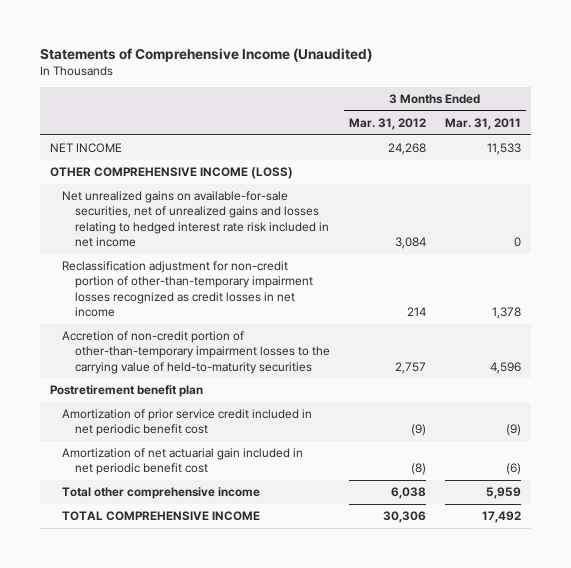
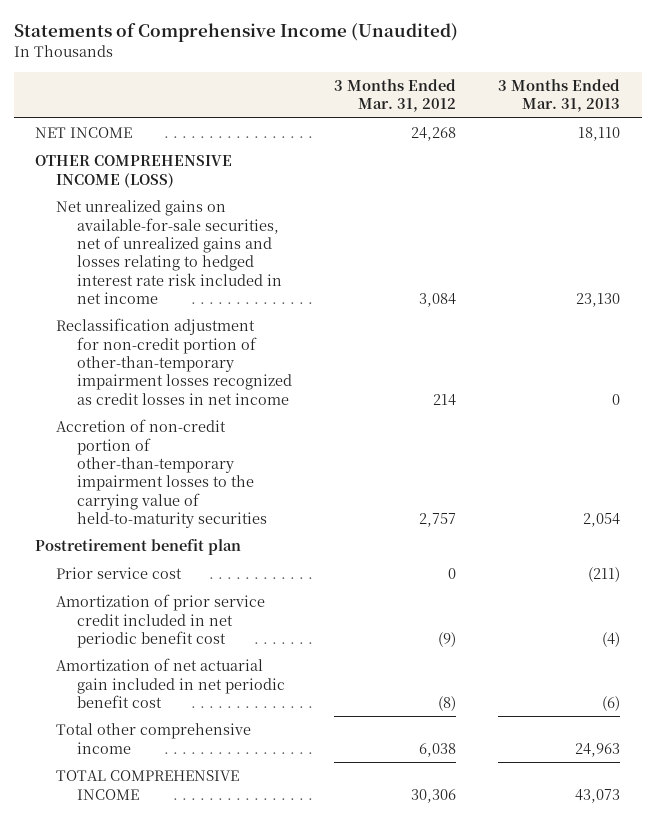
- | 3 Months Ended Mar. 31, 2012 | 3 Months Ended Mar. 31, 2011
+ | 3 Months Ended Mar. 31, 2012 | 3 Months Ended Mar. 31, 2013
+ Prior service cost | 0 | (211)

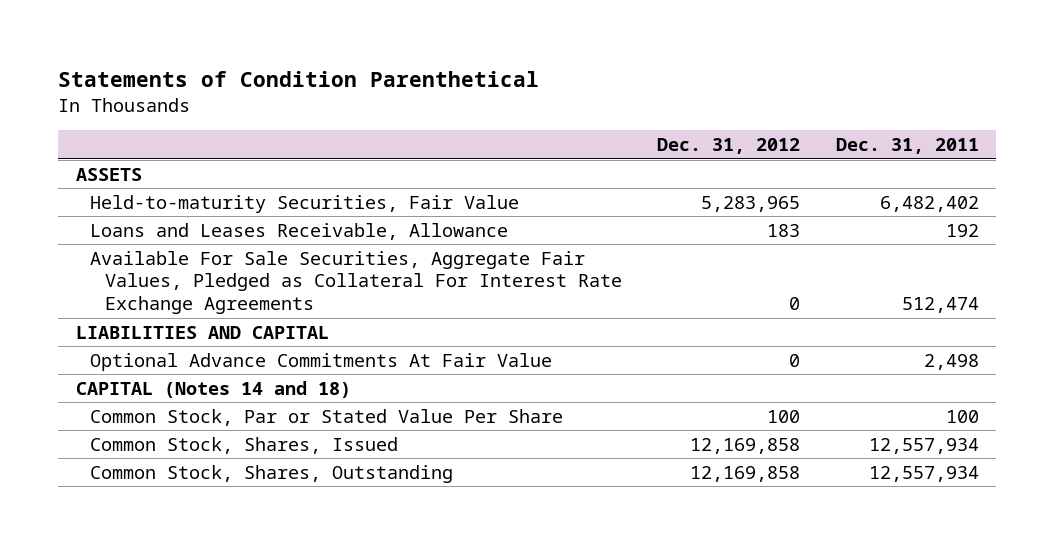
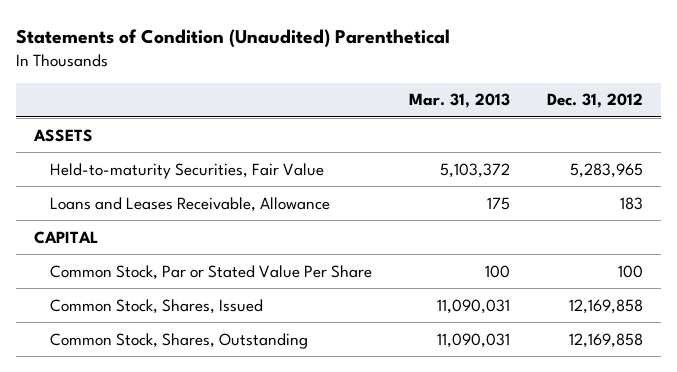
- Statements of Condition Parenthetical
+ Statements of Condition (Unaudited) Parenthetical
- | Dec. 31, 2012 | Dec. 31, 2011
+ | Mar. 31, 2013 | Dec. 31, 2012
- Available For Sale Securities, Aggregate Fair Values, Pledged as Collateral For Interest Rate Exchange Agreements | 0 | 512,474
- LIABILITIES AND CAPITAL
- Optional Advance Commitments At Fair Value | 0 | 2,498
- CAPITAL (Notes 14 and 18)
+ CAPITAL

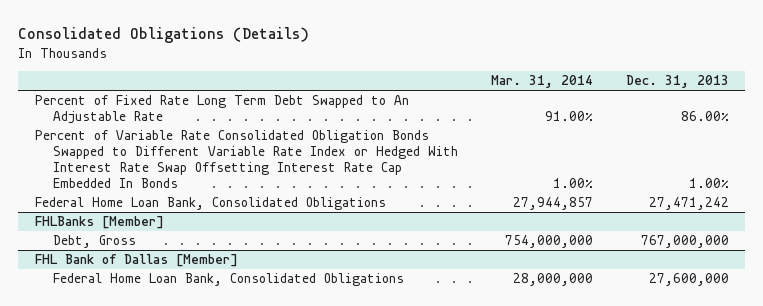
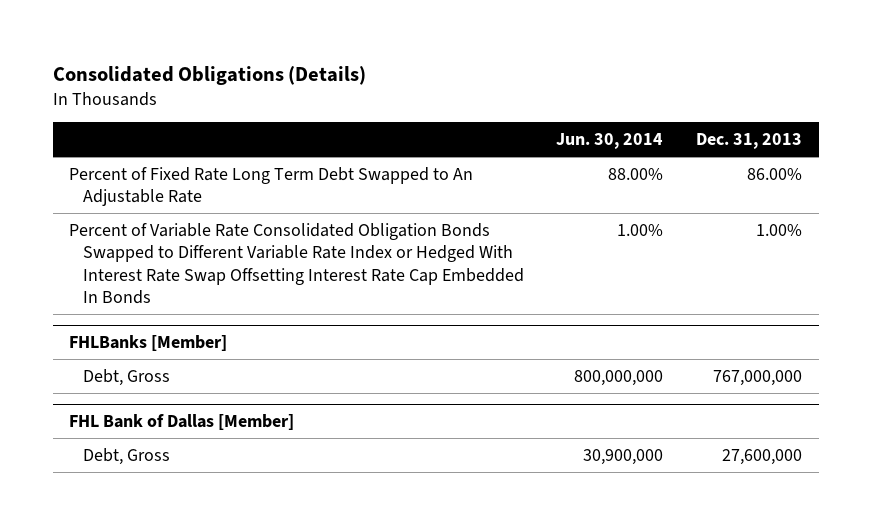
- | Mar. 31, 2014 | Dec. 31, 2013
+ | Jun. 30, 2014 | Dec. 31, 2013
- Federal Home Loan Bank, Consolidated Obligations | 27,944,857 | 27,471,242
@ FHL Bank of Dallas [Member]
- Federal Home Loan Bank, Consolidated Obligations | 28,000,000 | 27,600,000
+ Debt, Gross | 30,900,000 | 27,600,000

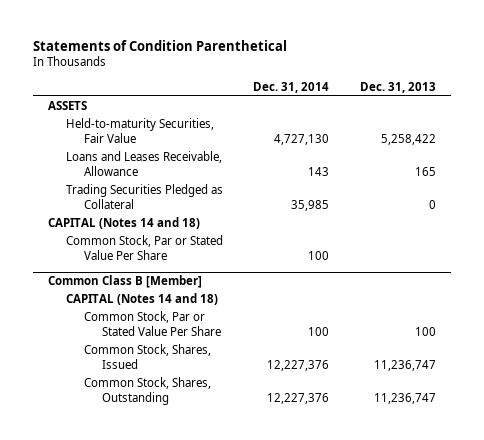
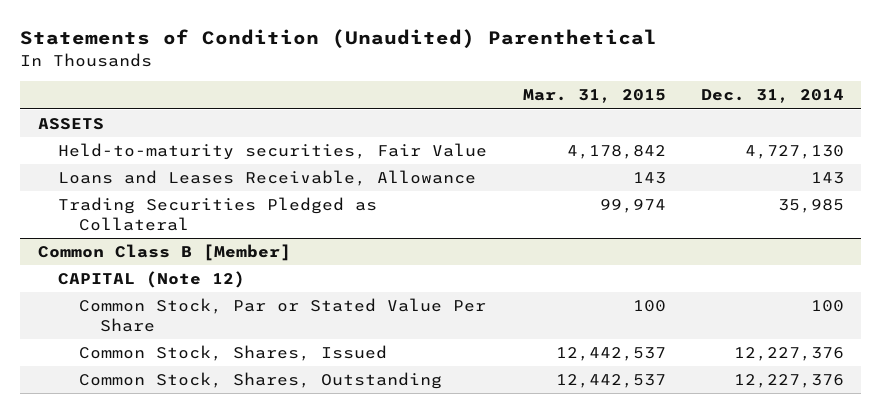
- Statements of Condition Parenthetical
+ Statements of Condition (Unaudited) Parenthetical
- | Dec. 31, 2014 | Dec. 31, 2013
+ | Mar. 31, 2015 | Dec. 31, 2014
- Held-to-maturity Securities, Fair Value | 4,727,130 | 5,258,422
+ Held-to-maturity securities, Fair Value | 4,178,842 | 4,727,130
- CAPITAL (Notes 14 and 18)
- Common Stock, Par or Stated Value Per Share | 100 |
@ Common Class B [Member]
- CAPITAL (Notes 14 and 18)
+ CAPITAL (Note 12)

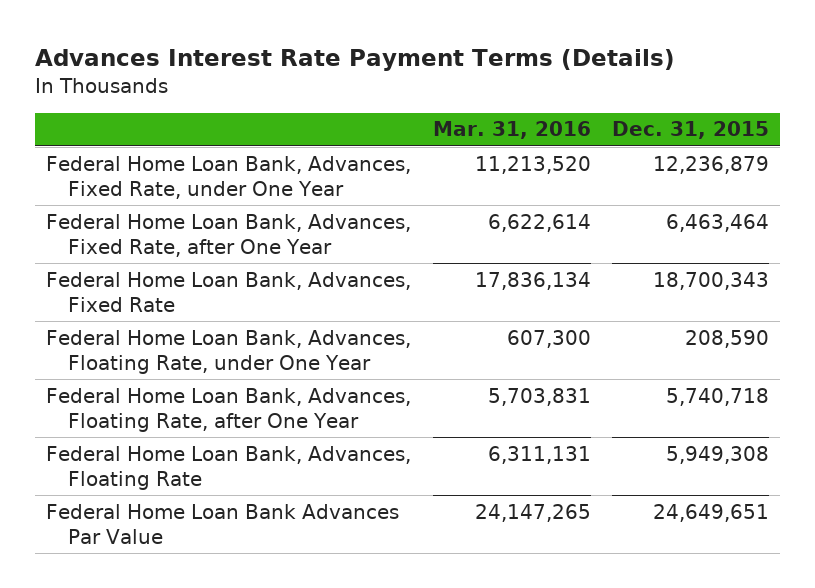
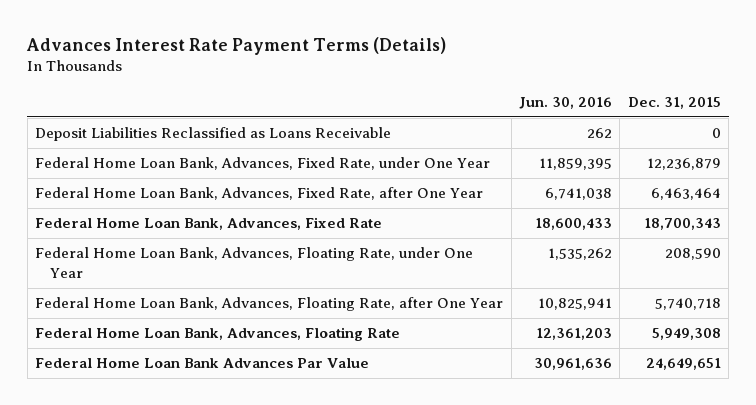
- | Mar. 31, 2016 | Dec. 31, 2015
+ | Jun. 30, 2016 | Dec. 31, 2015
+ Deposit Liabilities Reclassified as Loans Receivable | 262 | 0

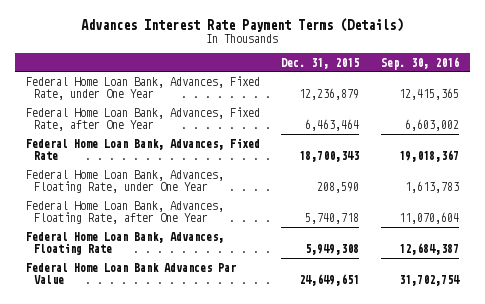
- | Jun. 30, 2016 | Dec. 31, 2015
+ | Dec. 31, 2015 | Sep. 30, 2016
- Deposit Liabilities Reclassified as Loans Receivable | 262 | 0

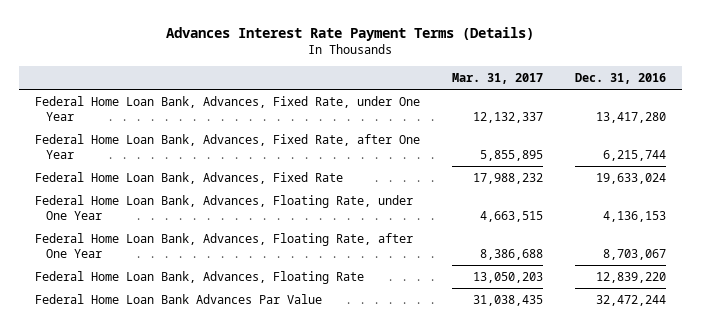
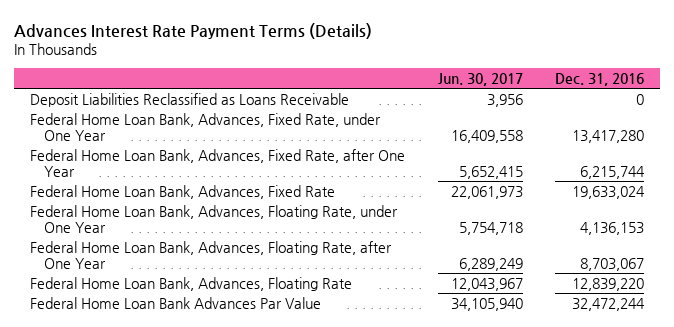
- | Mar. 31, 2017 | Dec. 31, 2016
+ | Jun. 30, 2017 | Dec. 31, 2016
+ Deposit Liabilities Reclassified as Loans Receivable | 3,956 | 0

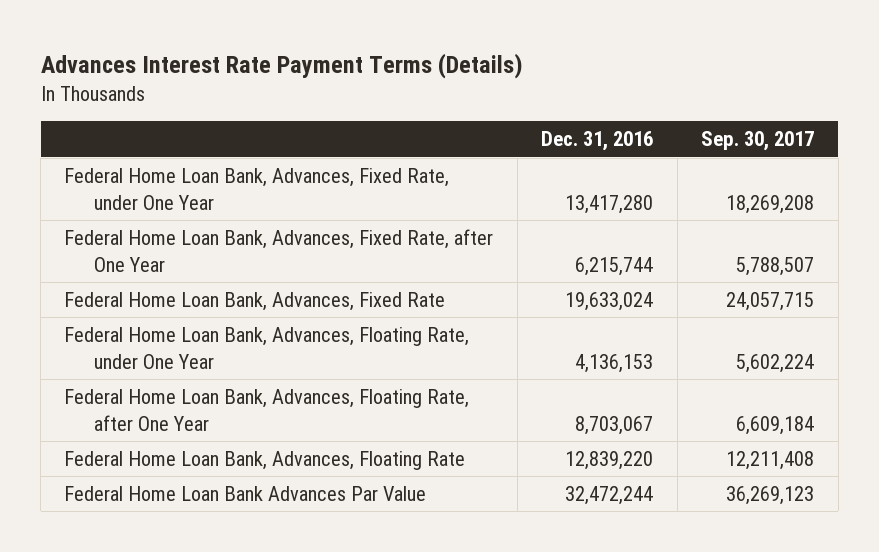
- | Jun. 30, 2017 | Dec. 31, 2016
+ | Dec. 31, 2016 | Sep. 30, 2017
- Deposit Liabilities Reclassified as Loans Receivable | 3,956 | 0

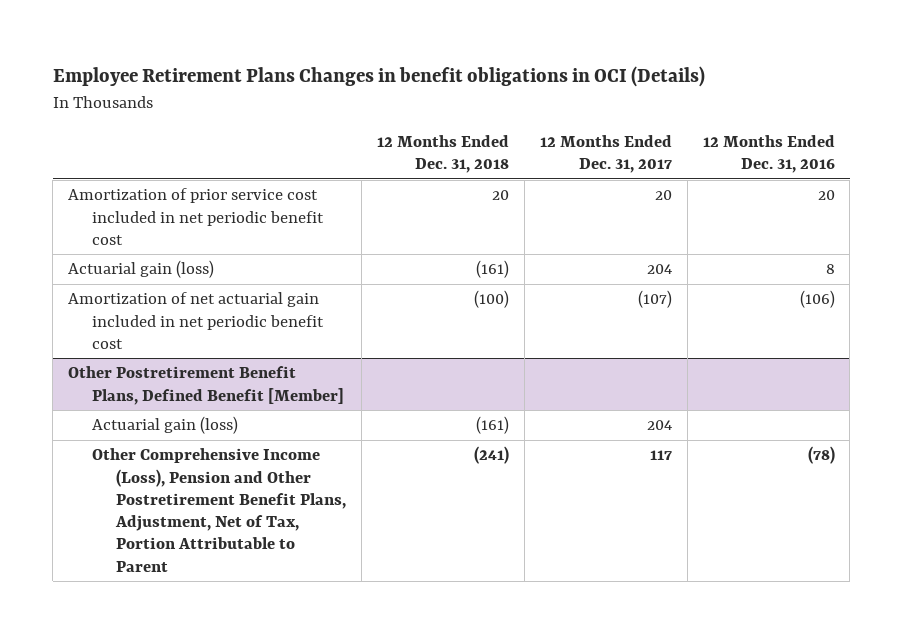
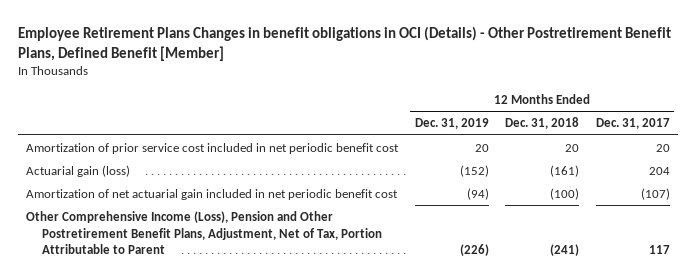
- Employee Retirement Plans Changes in benefit obligations in OCI (Details)
+ Employee Retirement Plans Changes in benefit obligations in OCI (Details) - Other Postretirement Benefit Plans, Defined Benefit [Member]
- | 12 Months Ended Dec. 31, 2018 | 12 Months Ended Dec. 31, 2017 | 12 Months Ended Dec. 31, 2016
+ | 12 Months Ended Dec. 31, 2019 | 12 Months Ended Dec. 31, 2018 | 12 Months Ended Dec. 31, 2017
- Other Postretirement Benefit Plans, Defined Benefit [Member]
- Actuarial gain (loss) | (161) | 204 |

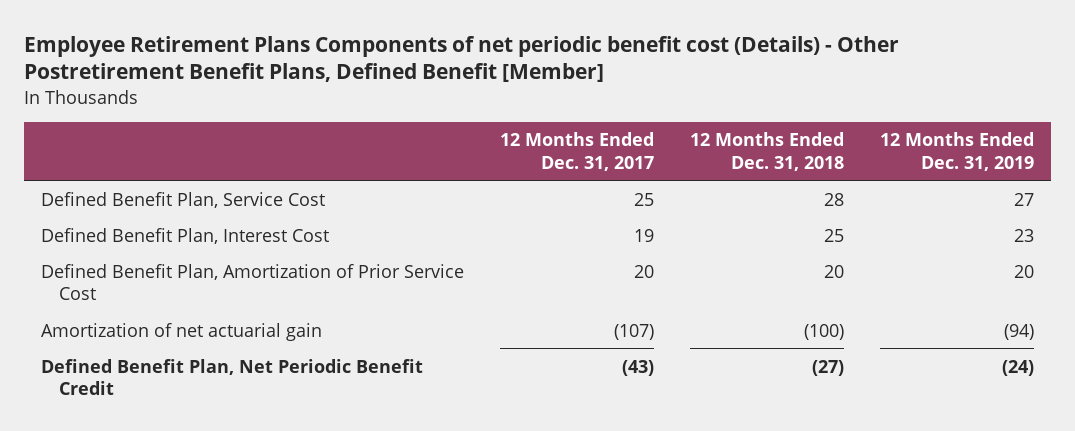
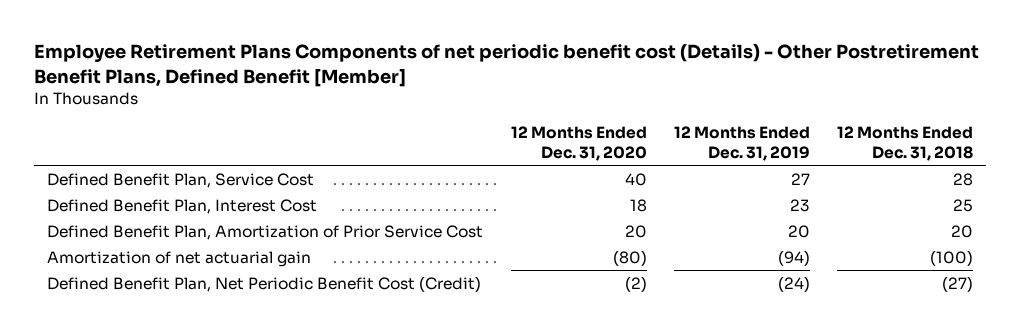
- | 12 Months Ended Dec. 31, 2017 | 12 Months Ended Dec. 31, 2018 | 12 Months Ended Dec. 31, 2019
+ | 12 Months Ended Dec. 31, 2020 | 12 Months Ended Dec. 31, 2019 | 12 Months Ended Dec. 31, 2018
- Defined Benefit Plan, Net Periodic Benefit Credit | (43) | (27) | (24)
+ Defined Benefit Plan, Net Periodic Benefit Cost (Credit) | (2) | (24) | (27)

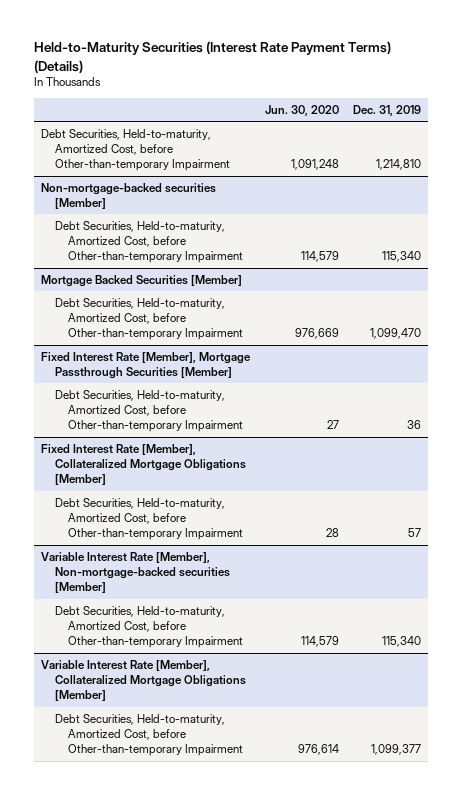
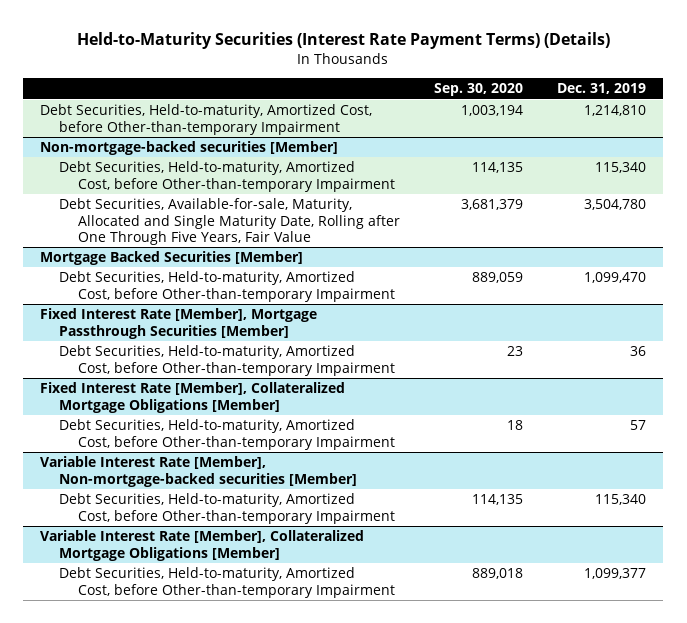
- | Jun. 30, 2020 | Dec. 31, 2019
+ | Sep. 30, 2020 | Dec. 31, 2019
@ Non-mortgage-backed securities [Member]
+ Debt Securities, Available-for-sale, Maturity, Allocated and Single Maturity Date, Rolling after One Through Five Years, Fair Value | 3,681,379 | 3,504,780

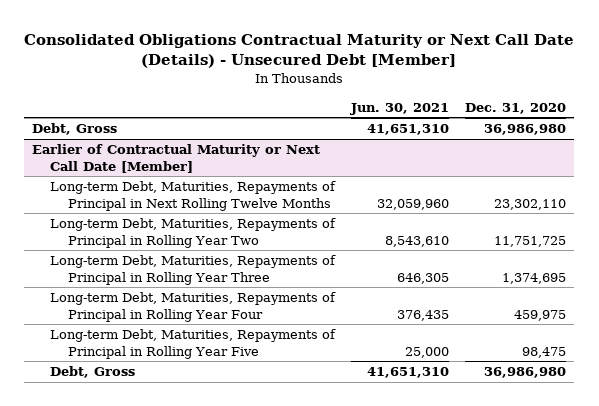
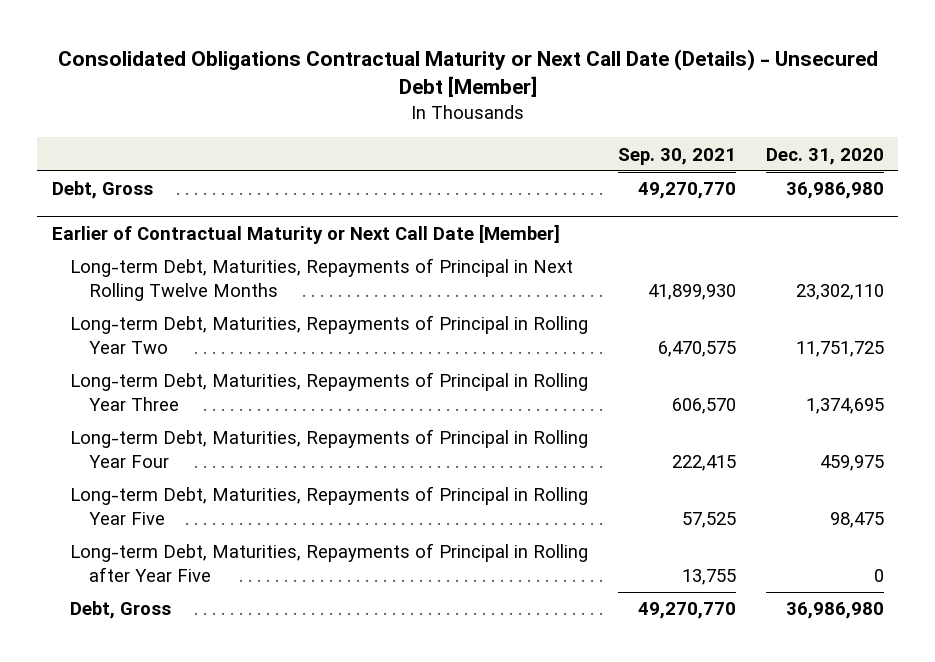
- | Jun. 30, 2021 | Dec. 31, 2020
+ | Sep. 30, 2021 | Dec. 31, 2020
@ Earlier of Contractual Maturity or Next Call Date [Member]
+ Long-term Debt, Maturities, Repayments of Principal in Rolling after Year Five | 13,755 | 0

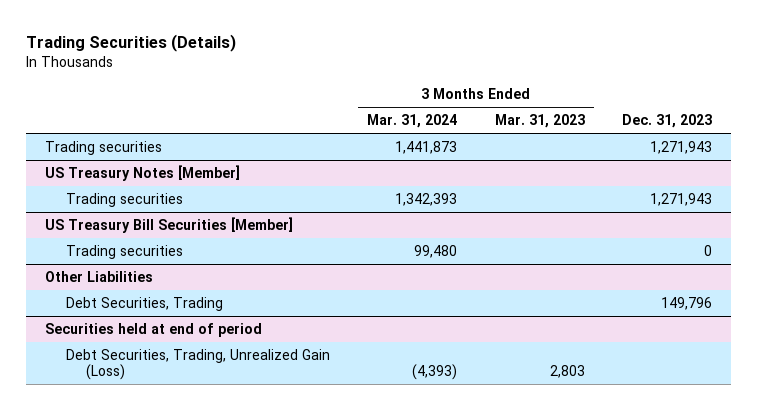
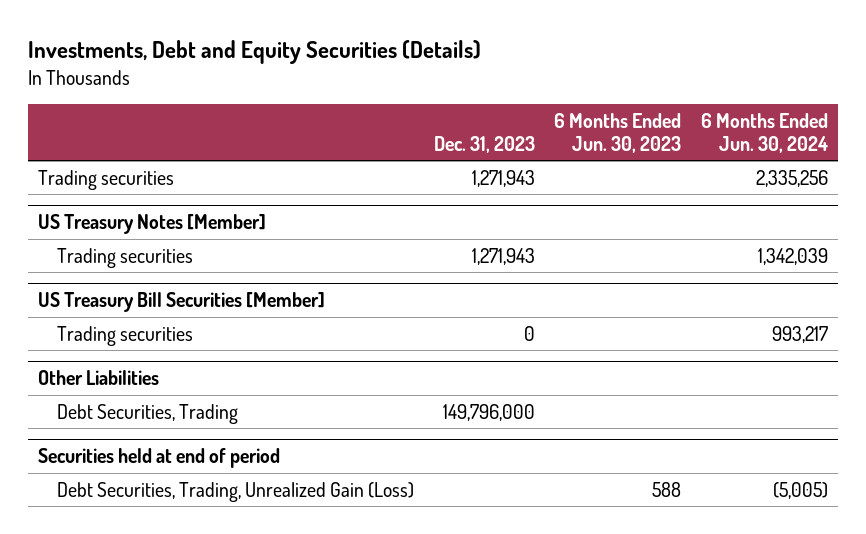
- Trading Securities (Details)
+ Investments, Debt and Equity Securities (Details)
- | 3 Months Ended Mar. 31, 2024 | 3 Months Ended Mar. 31, 2023 | Dec. 31, 2023
+ | Dec. 31, 2023 | 6 Months Ended Jun. 30, 2023 | 6 Months Ended Jun. 30, 2024
@ Other Liabilities
- Debt Securities, Trading | | | 149,796
+ Debt Securities, Trading | 149,796,000 | |

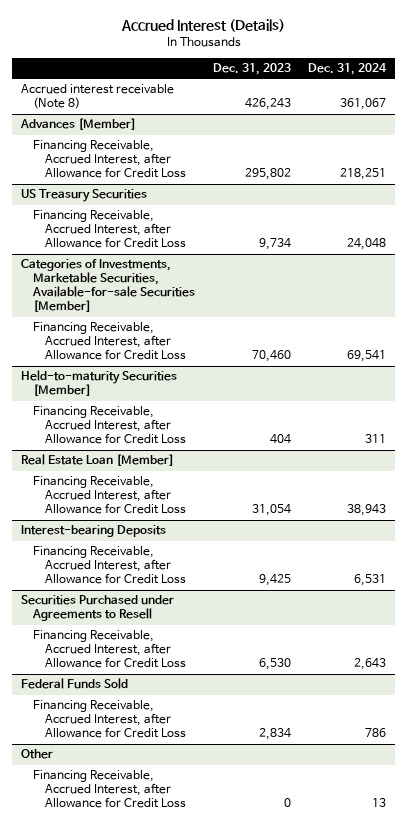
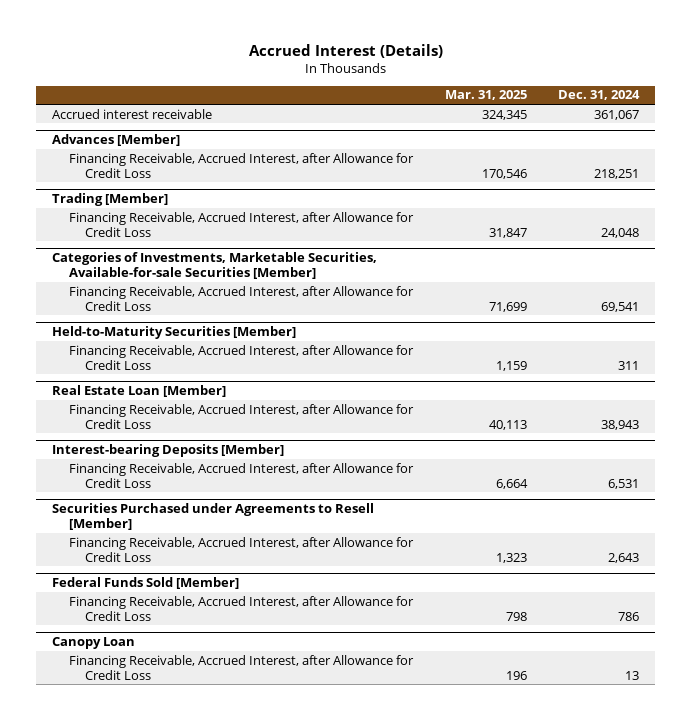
- | Dec. 31, 2023 | Dec. 31, 2024
+ | Mar. 31, 2025 | Dec. 31, 2024
- Accrued interest receivable (Note 8) | 426,243 | 361,067
+ Accrued interest receivable | 324,345 | 361,067
- US Treasury Securities
+ Trading [Member]
- Held-to-maturity Securities [Member]
+ Held-to-Maturity Securities [Member]
- Interest-bearing Deposits
+ Interest-bearing Deposits [Member]
- Securities Purchased under Agreements to Resell
+ Securities Purchased under Agreements to Resell [Member]
- Federal Funds Sold
+ Federal Funds Sold [Member]
- Other
+ Canopy Loan

